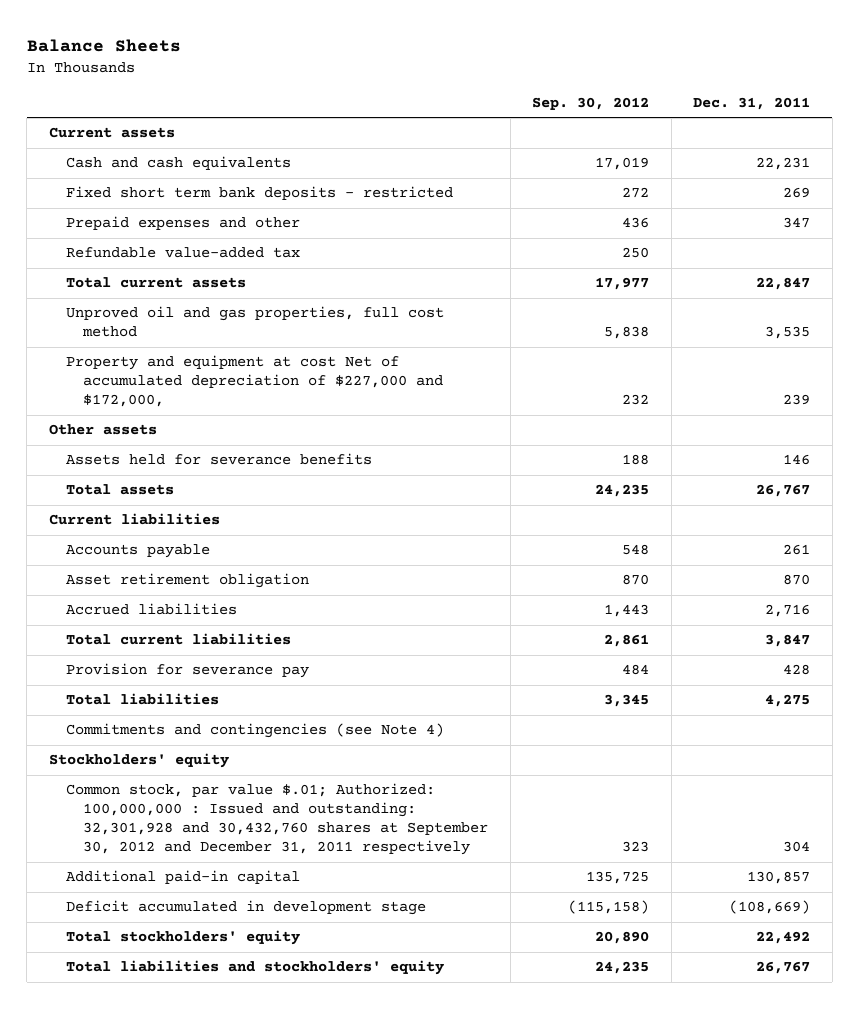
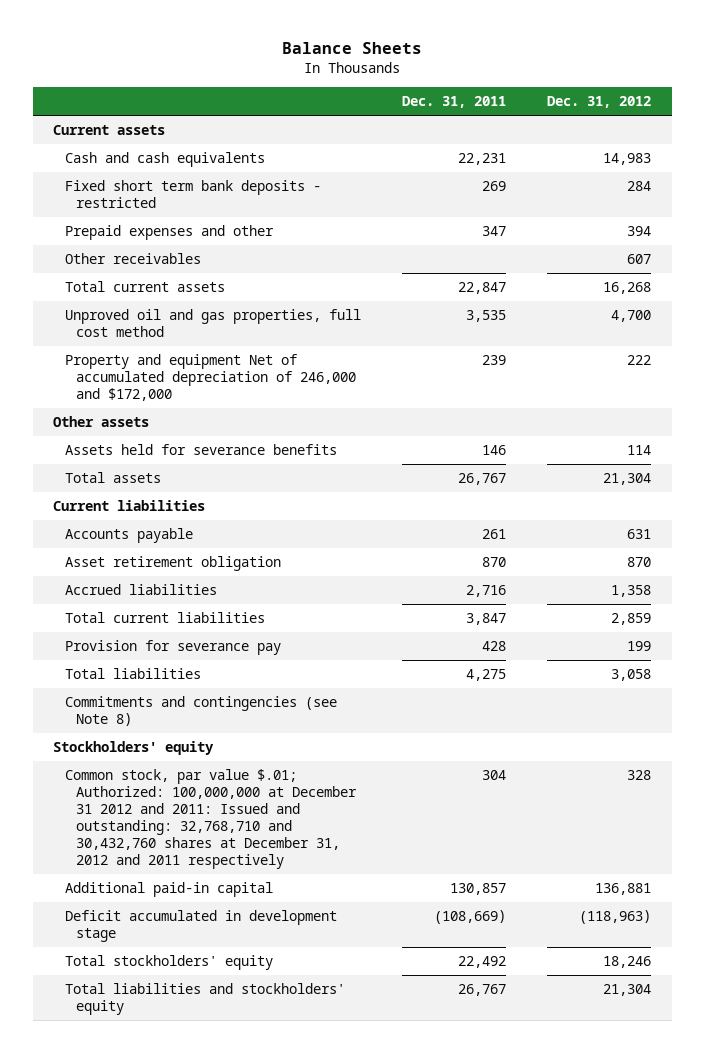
- | Sep. 30, 2012 | Dec. 31, 2011
+ | Dec. 31, 2011 | Dec. 31, 2012
- Refundable value-added tax | 250 |
+ Other receivables | | 607
- Property and equipment at cost Net of accumulated depreciation of $227,000 and $172,000, | 232 | 239
+ Property and equipment Net of accumulated depreciation of 246,000 and $172,000 | 239 | 222
- Commitments and contingencies (see Note 4)
+ Commitments and contingencies (see Note 8)
- Common stock, par value $.01; Authorized: 100,000,000 : Issued and outstanding: 32,301,928 and 30,432,760 shares at September 30, 2012 and December 31, 2011 respectively | 323 | 304
+ Common stock, par value $.01; Authorized: 100,000,000 at December 31 2012 and 2011: Issued and outstanding: 32,768,710 and 30,432,760 shares at December 31, 2012 and 2011 respectively | 304 | 328

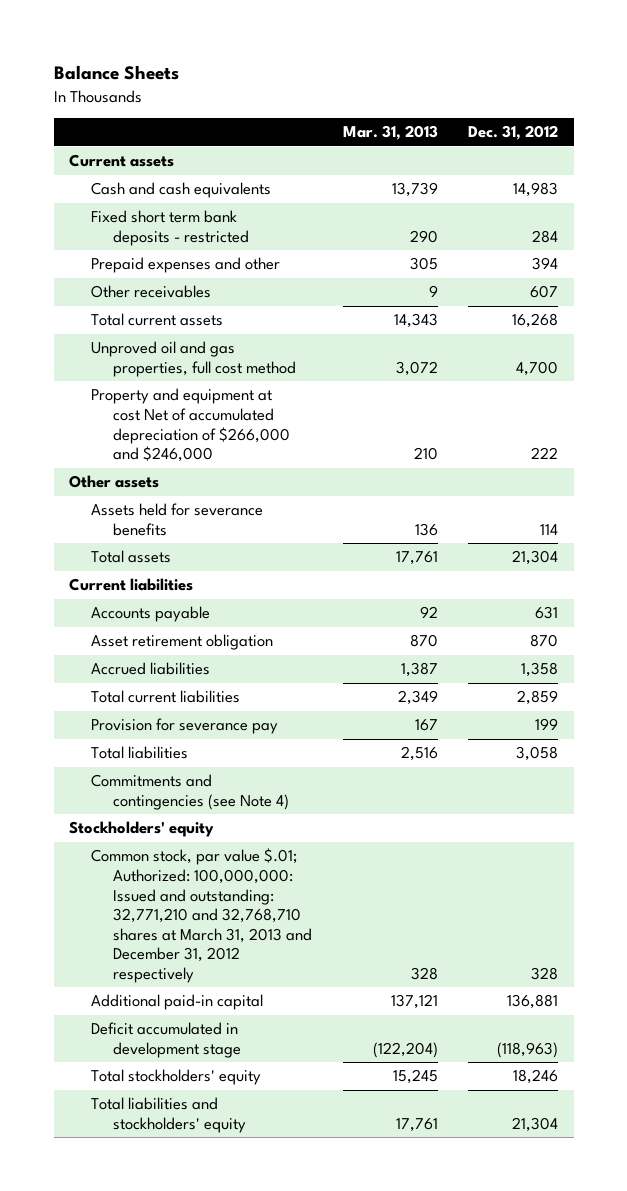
- | Dec. 31, 2011 | Dec. 31, 2012
+ | Mar. 31, 2013 | Dec. 31, 2012
- Property and equipment Net of accumulated depreciation of 246,000 and $172,000 | 239 | 222
+ Property and equipment at cost Net of accumulated depreciation of $266,000 and $246,000 | 210 | 222
- Commitments and contingencies (see Note 8)
+ Commitments and contingencies (see Note 4)
- Common stock, par value $.01; Authorized: 100,000,000 at December 31 2012 and 2011: Issued and outstanding: 32,768,710 and 30,432,760 shares at December 31, 2012 and 2011 respectively | 304 | 328
+ Common stock, par value $.01; Authorized: 100,000,000: Issued and outstanding: 32,771,210 and 32,768,710 shares at March 31, 2013 and December 31, 2012 respectively | 328 | 328

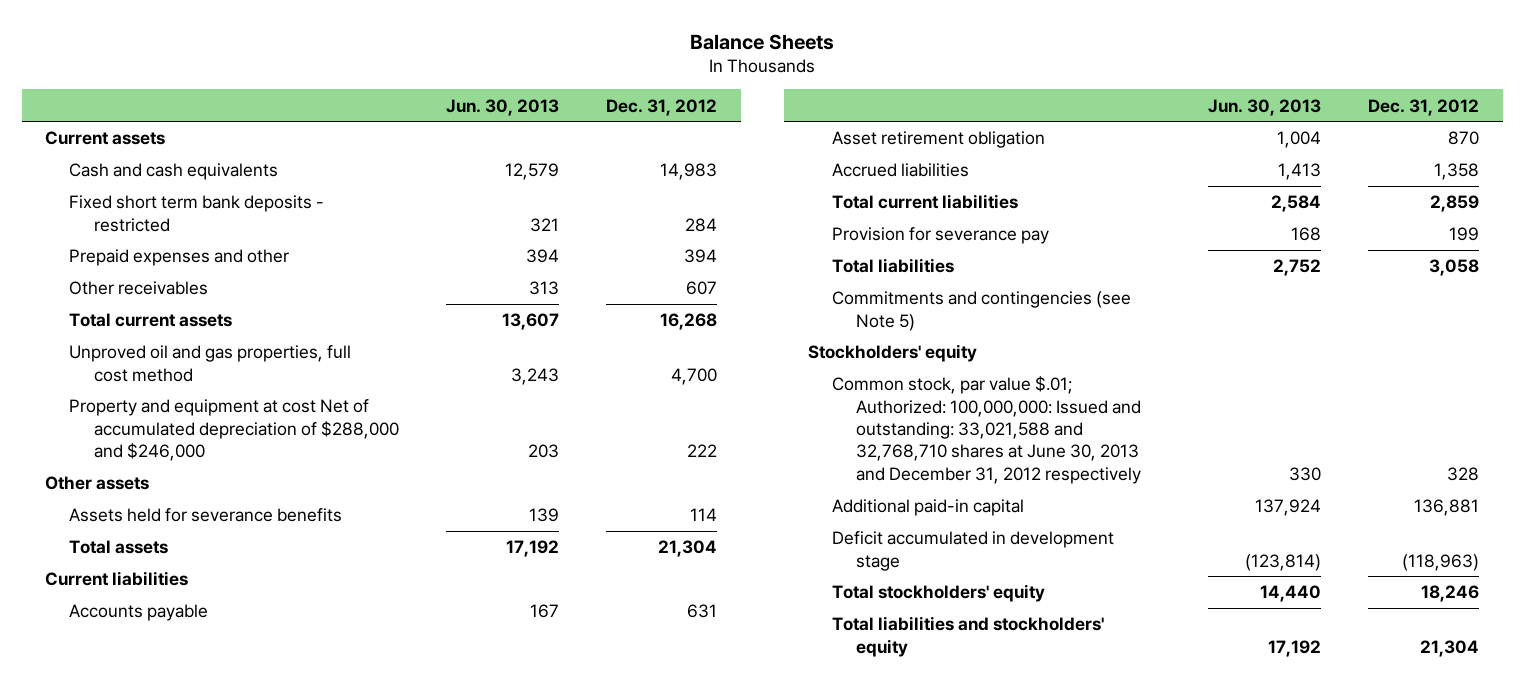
- | Mar. 31, 2013 | Dec. 31, 2012
+ | Jun. 30, 2013 | Dec. 31, 2012
- Property and equipment at cost Net of accumulated depreciation of $266,000 and $246,000 | 210 | 222
+ Property and equipment at cost Net of accumulated depreciation of $288,000 and $246,000 | 203 | 222
- Commitments and contingencies (see Note 4)
+ Commitments and contingencies (see Note 5)
- Common stock, par value $.01; Authorized: 100,000,000: Issued and outstanding: 32,771,210 and 32,768,710 shares at March 31, 2013 and December 31, 2012 respectively | 328 | 328
+ Common stock, par value $.01; Authorized: 100,000,000: Issued and outstanding: 33,021,588 and 32,768,710 shares at June 30, 2013 and December 31, 2012 respectively | 330 | 328

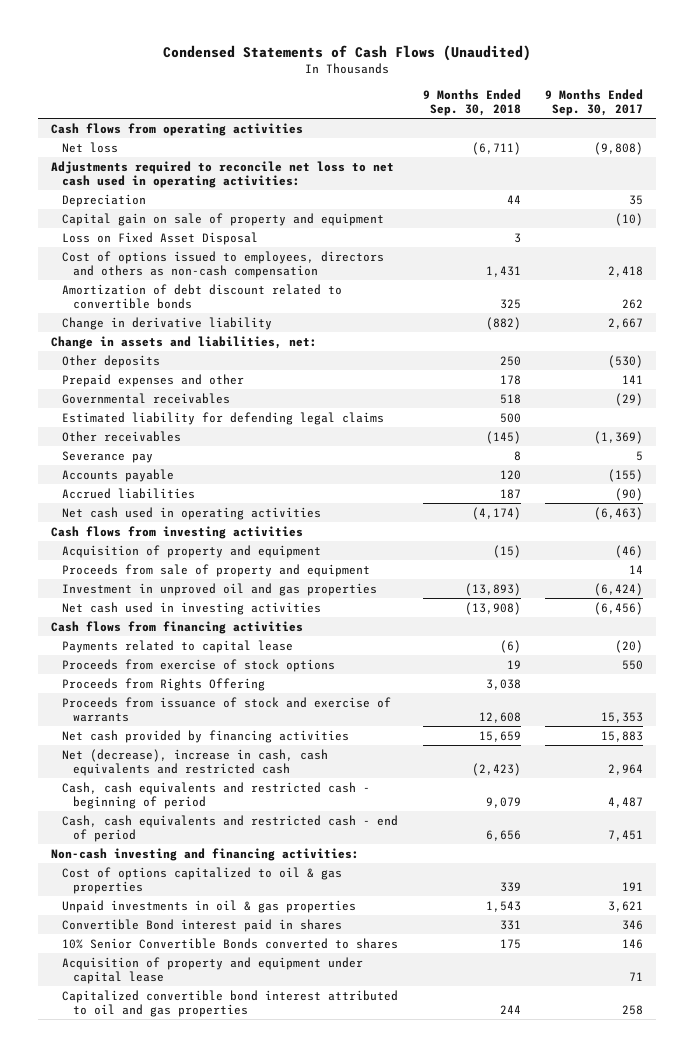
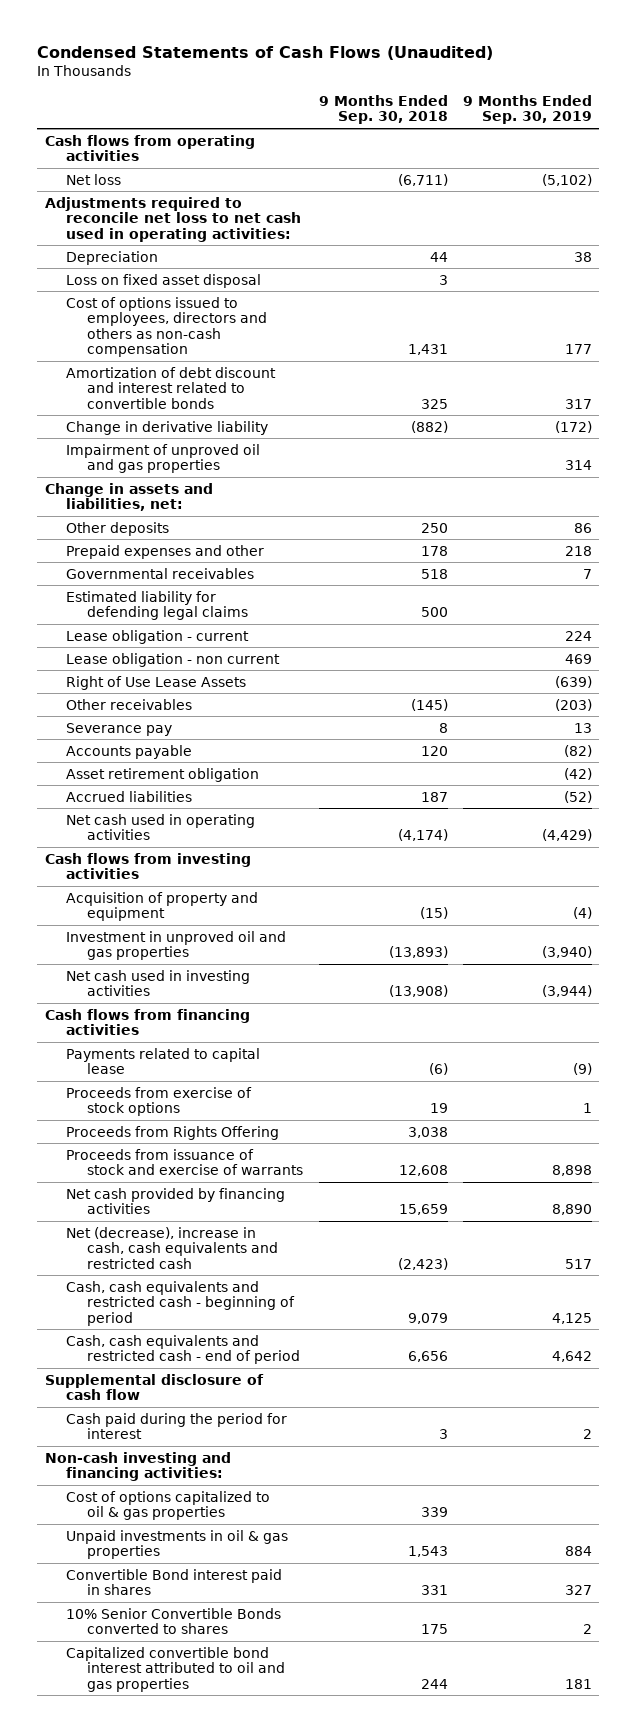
- | 9 Months Ended Sep. 30, 2018 | 9 Months Ended Sep. 30, 2017
+ | 9 Months Ended Sep. 30, 2018 | 9 Months Ended Sep. 30, 2019
- Capital gain on sale of property and equipment | | (10)
- Loss on Fixed Asset Disposal | 3 |
+ Loss on fixed asset disposal | 3 |
- Amortization of debt discount related to convertible bonds | 325 | 262
+ Amortization of debt discount and interest related to convertible bonds | 325 | 317
+ Impairment of unproved oil and gas properties | | 314
+ Lease obligation - current | | 224
+ Lease obligation - non current | | 469
+ Right of Use Lease Assets | | (639)
+ Asset retirement obligation | | (42)
- Proceeds from sale of property and equipment | | 14
+ Supplemental disclosure of cash flow
+ Cash paid during the period for interest | 3 | 2
- Acquisition of property and equipment under capital lease | | 71

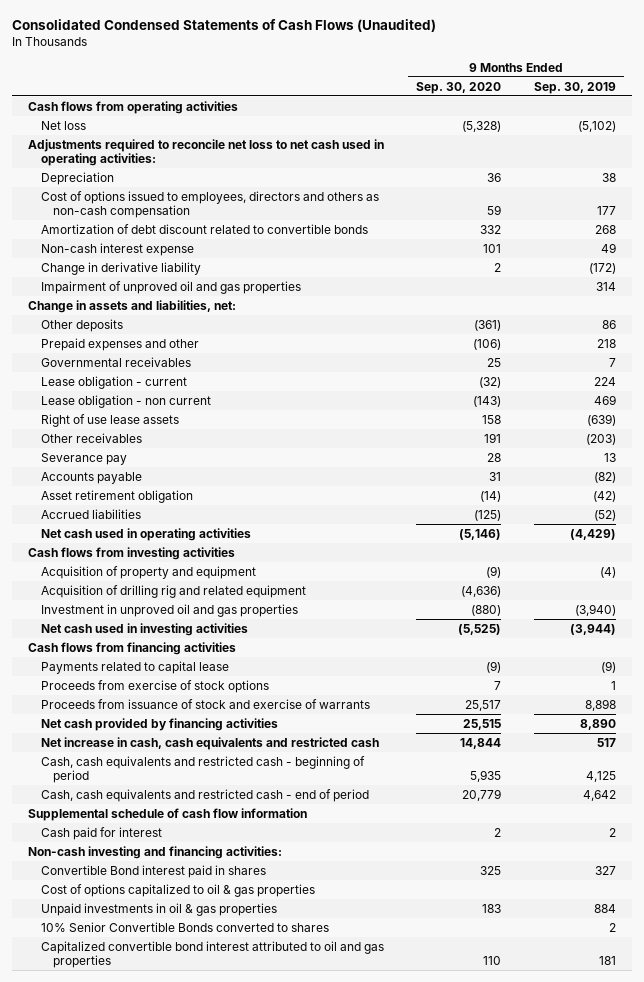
- Condensed Statements of Cash Flows (Unaudited)
+ Consolidated Condensed Statements of Cash Flows (Unaudited)
- | 9 Months Ended Sep. 30, 2018 | 9 Months Ended Sep. 30, 2019
+ | 9 Months Ended Sep. 30, 2020 | 9 Months Ended Sep. 30, 2019
- Loss on fixed asset disposal | 3 |
- Amortization of debt discount and interest related to convertible bonds | 325 | 317
+ Amortization of debt discount related to convertible bonds | 332 | 268
+ Non-cash interest expense | 101 | 49
- Estimated liability for defending legal claims | 500 |
- Right of Use Lease Assets | | (639)
+ Right of use lease assets | 158 | (639)
+ Acquisition of drilling rig and related equipment | (4,636) |
- Proceeds from Rights Offering | 3,038 |
- Net (decrease), increase in cash, cash equivalents and restricted cash | (2,423) | 517
+ Net increase in cash, cash equivalents and restricted cash | 14,844 | 517
- Supplemental disclosure of cash flow
- Cash paid during the period for interest | 3 | 2
+ Supplemental schedule of cash flow information
+ Cash paid for interest | 2 | 2
moved up: Convertible Bond interest paid in shares | 325 | 327

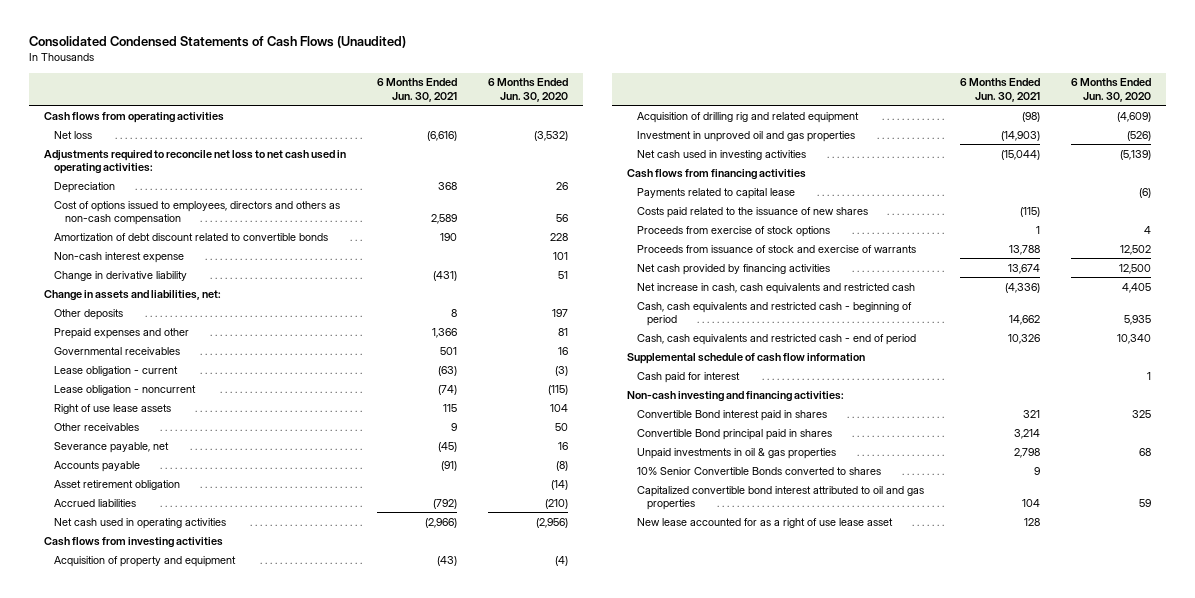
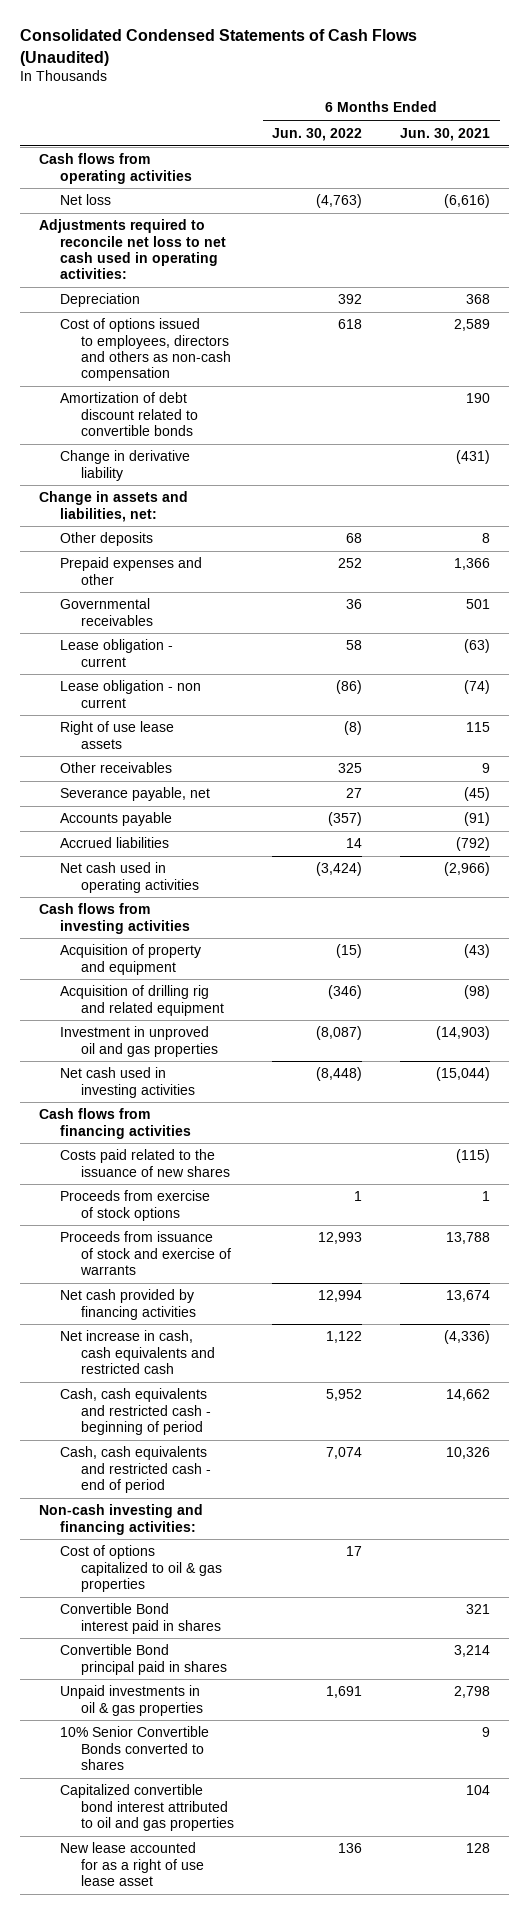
- | 6 Months Ended Jun. 30, 2021 | 6 Months Ended Jun. 30, 2020
+ | 6 Months Ended Jun. 30, 2022 | 6 Months Ended Jun. 30, 2021
- Non-cash interest expense | | 101
- Lease obligation - noncurrent | (74) | (115)
+ Lease obligation - non current | (86) | (74)
- Asset retirement obligation | | (14)
- Payments related to capital lease | | (6)
- Supplemental schedule of cash flow information
- Cash paid for interest | | 1
+ Cost of options capitalized to oil & gas properties | 17 |

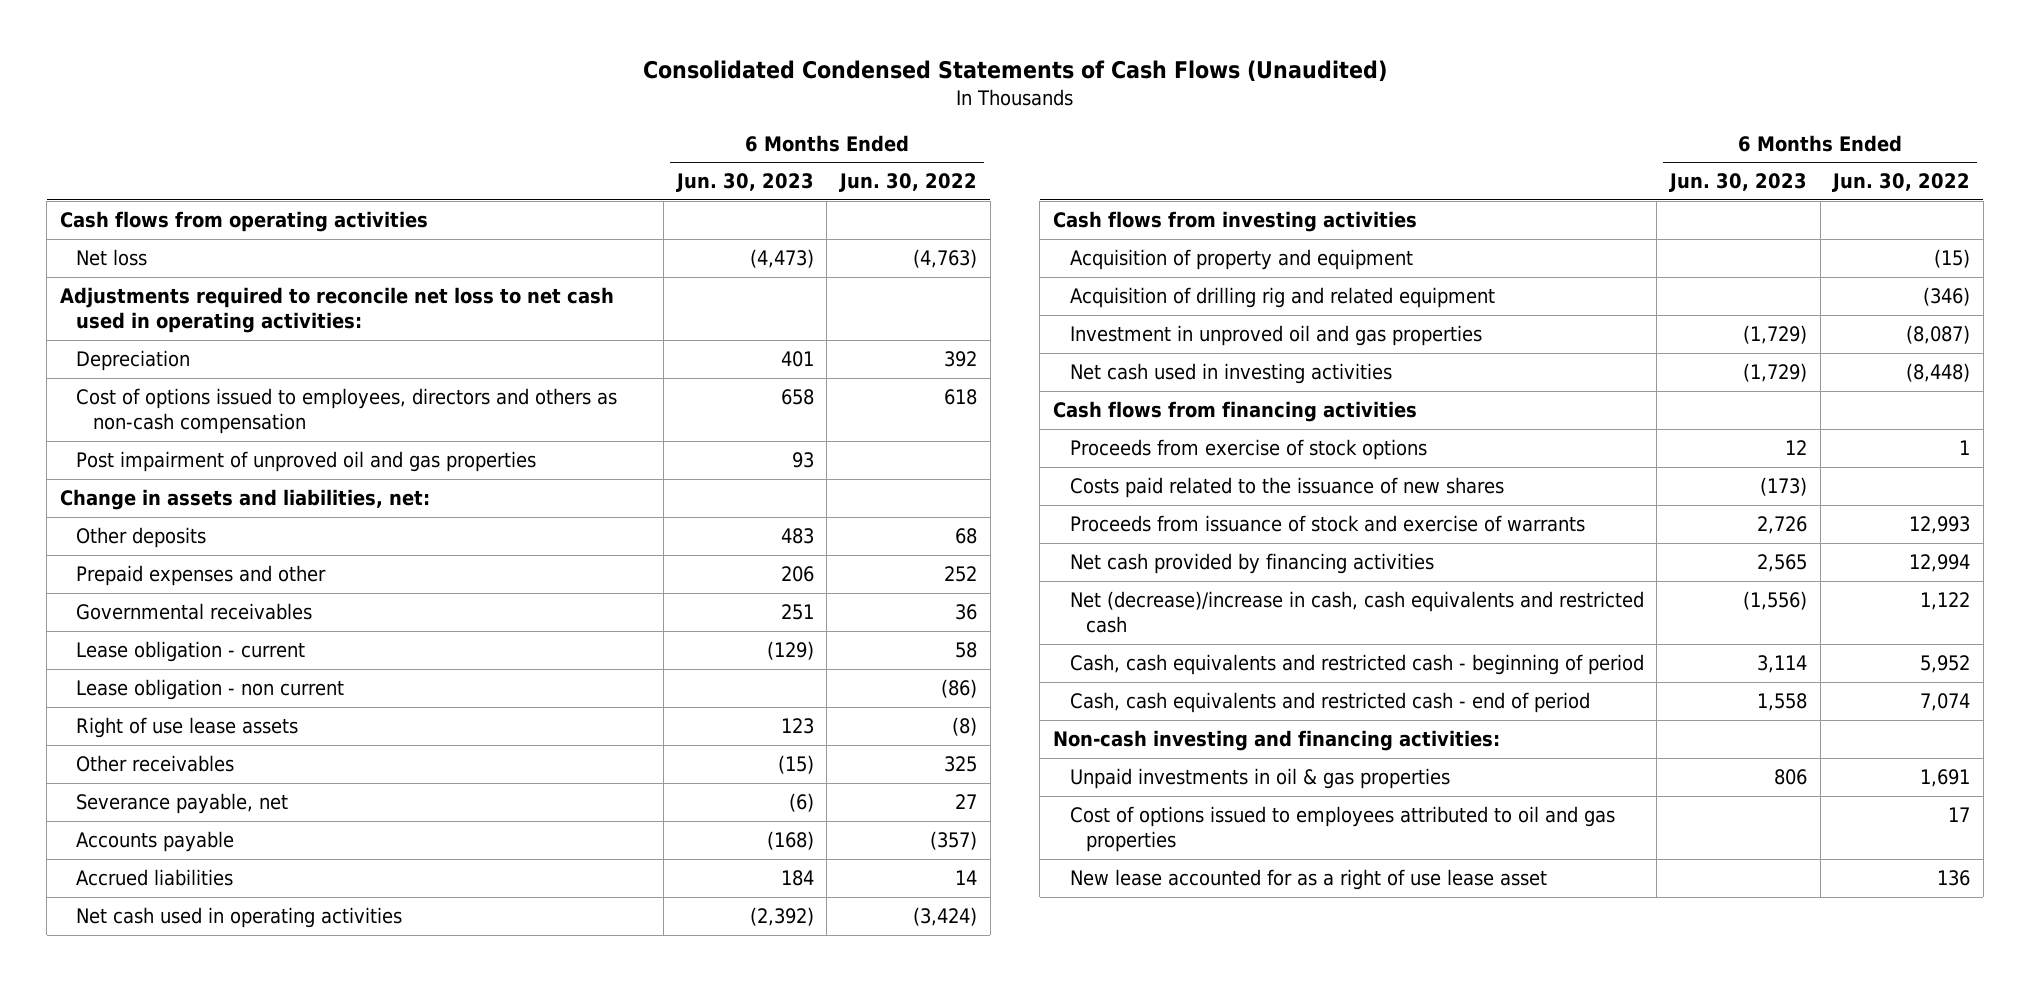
- | 6 Months Ended Jun. 30, 2022 | 6 Months Ended Jun. 30, 2021
+ | 6 Months Ended Jun. 30, 2023 | 6 Months Ended Jun. 30, 2022
- Amortization of debt discount related to convertible bonds | | 190
- Change in derivative liability | | (431)
+ Post impairment of unproved oil and gas properties | 93 |
moved down: Costs paid related to the issuance of new shares | (173) |
- Net increase in cash, cash equivalents and restricted cash | 1,122 | (4,336)
+ Net (decrease)/increase in cash, cash equivalents and restricted cash | (1,556) | 1,122
- Cost of options capitalized to oil & gas properties | 17 |
- Convertible Bond interest paid in shares | | 321
- Convertible Bond principal paid in shares | | 3,214
- 10% Senior Convertible Bonds converted to shares | | 9
- Capitalized convertible bond interest attributed to oil and gas properties | | 104
+ Cost of options issued to employees attributed to oil and gas properties | | 17

